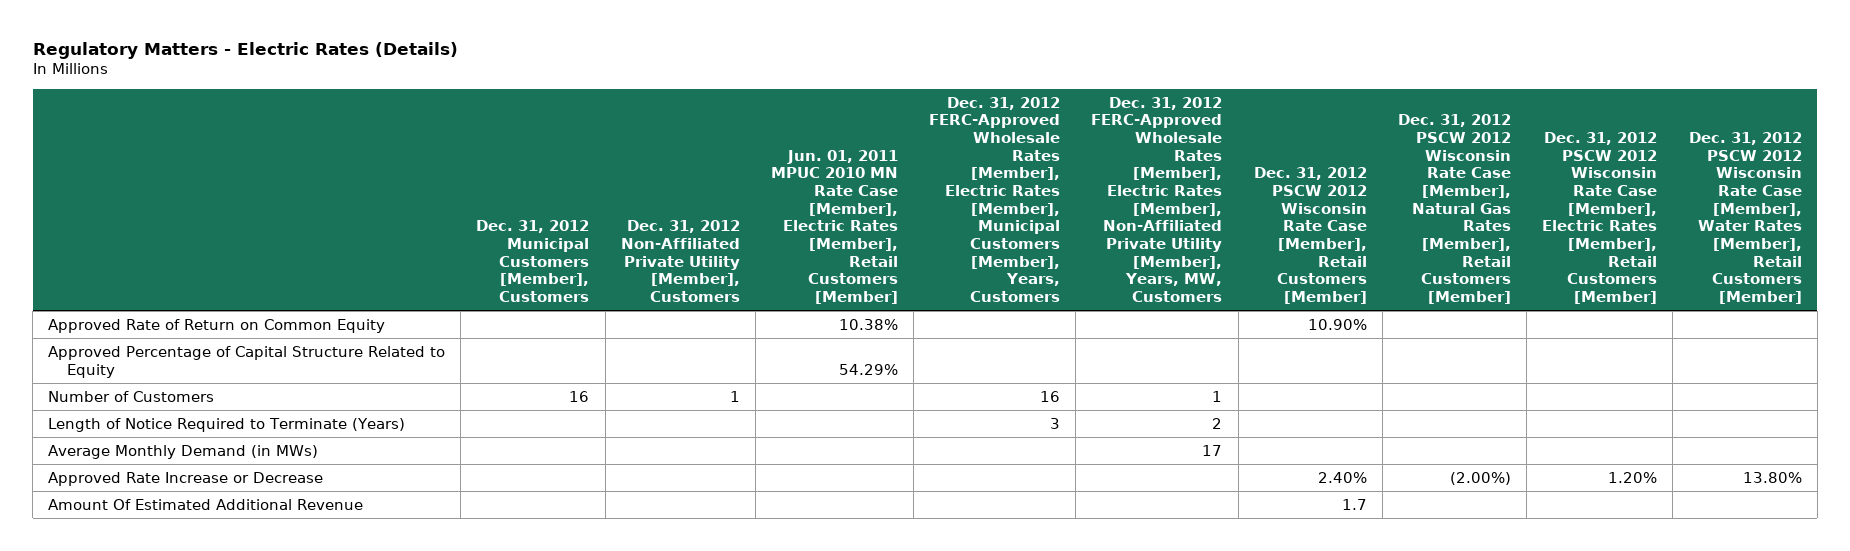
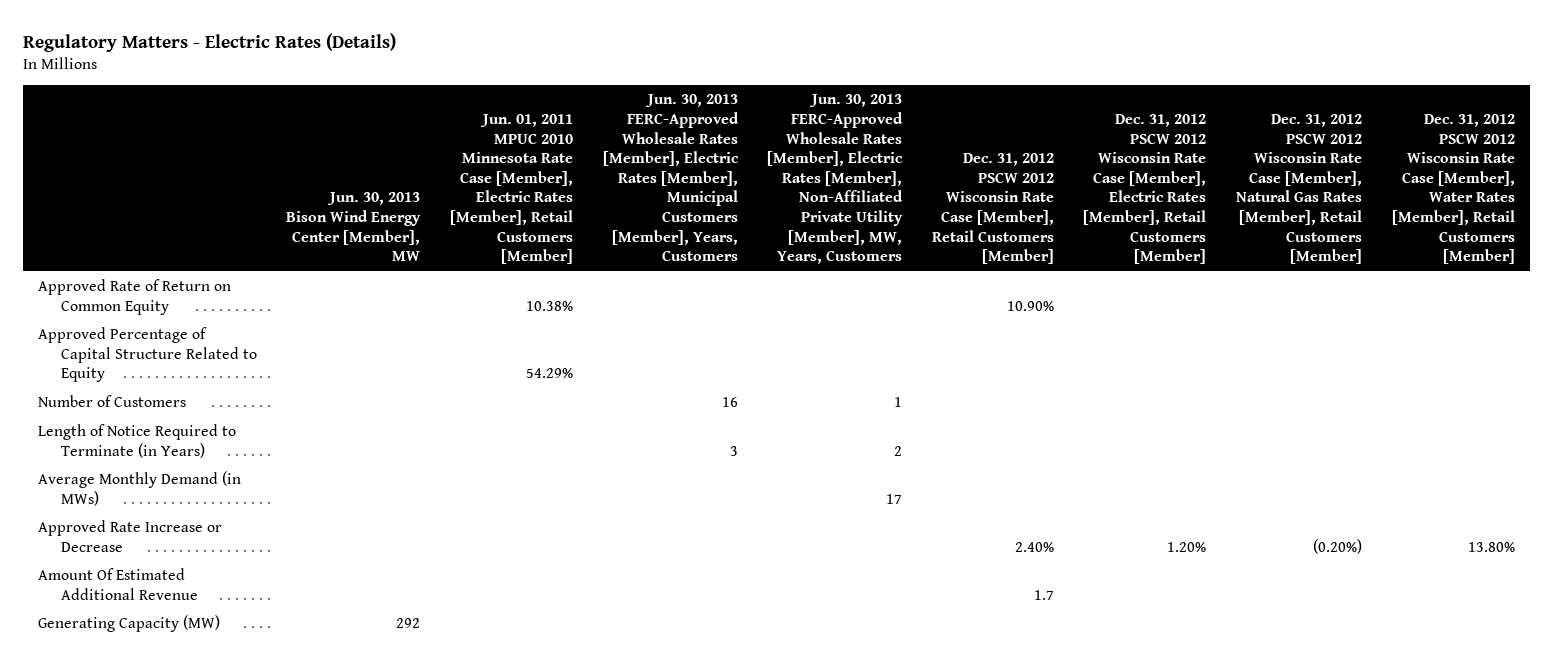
- | Dec. 31, 2012 Municipal Customers [Member], Customers | Dec. 31, 2012 Non-Affiliated Private Utility [Member], Customers | Jun. 01, 2011 MPUC 2010 MN Rate Case [Member], Electric Rates [Member], Retail Customers [Member] | Dec. 31, 2012 FERC-Approved Wholesale Rates [Member], Electric Rates [Member], Municipal Customers [Member], Years, Customers | Dec. 31, 2012 FERC-Approved Wholesale Rates [Member], Electric Rates [Member], Non-Affiliated Private Utility [Member], Years, MW, Customers | Dec. 31, 2012 PSCW 2012 Wisconsin Rate Case [Member], Retail Customers [Member] | Dec. 31, 2012 PSCW 2012 Wisconsin Rate Case [Member], Natural Gas Rates [Member], Retail Customers [Member] | Dec. 31, 2012 PSCW 2012 Wisconsin Rate Case [Member], Electric Rates [Member], Retail Customers [Member] | Dec. 31, 2012 PSCW 2012 Wisconsin Rate Case [Member], Water Rates [Member], Retail Customers [Member]
+ | Jun. 30, 2013 Bison Wind Energy Center [Member], MW | Jun. 01, 2011 MPUC 2010 Minnesota Rate Case [Member], Electric Rates [Member], Retail Customers [Member] | Jun. 30, 2013 FERC-Approved Wholesale Rates [Member], Electric Rates [Member], Municipal Customers [Member], Years, Customers | Jun. 30, 2013 FERC-Approved Wholesale Rates [Member], Electric Rates [Member], Non-Affiliated Private Utility [Member], MW, Years, Customers | Dec. 31, 2012 PSCW 2012 Wisconsin Rate Case [Member], Retail Customers [Member] | Dec. 31, 2012 PSCW 2012 Wisconsin Rate Case [Member], Electric Rates [Member], Retail Customers [Member] | Dec. 31, 2012 PSCW 2012 Wisconsin Rate Case [Member], Natural Gas Rates [Member], Retail Customers [Member] | Dec. 31, 2012 PSCW 2012 Wisconsin Rate Case [Member], Water Rates [Member], Retail Customers [Member]
- Length of Notice Required to Terminate (Years) | | | | 3 | 2 | | | |
+ Length of Notice Required to Terminate (in Years) | | | 3 | 2 | | | |
- Approved Rate Increase or Decrease | | | | | | 2.40% | (2.00%) | 1.20% | 13.80%
+ Approved Rate Increase or Decrease | | | | | 2.40% | 1.20% | (0.20%) | 13.80%
+ Generating Capacity (MW) | 292 | | | | | | |

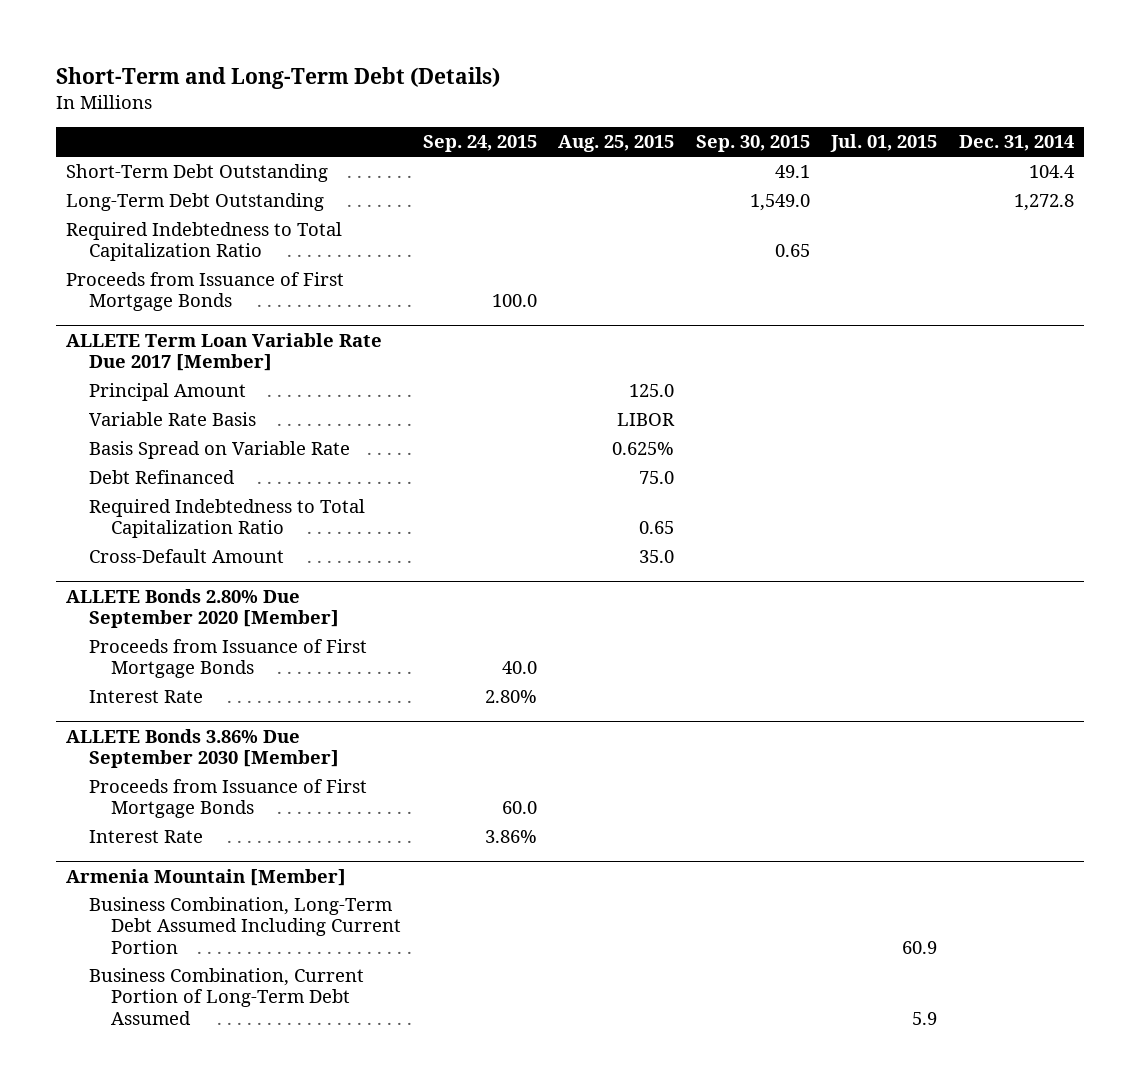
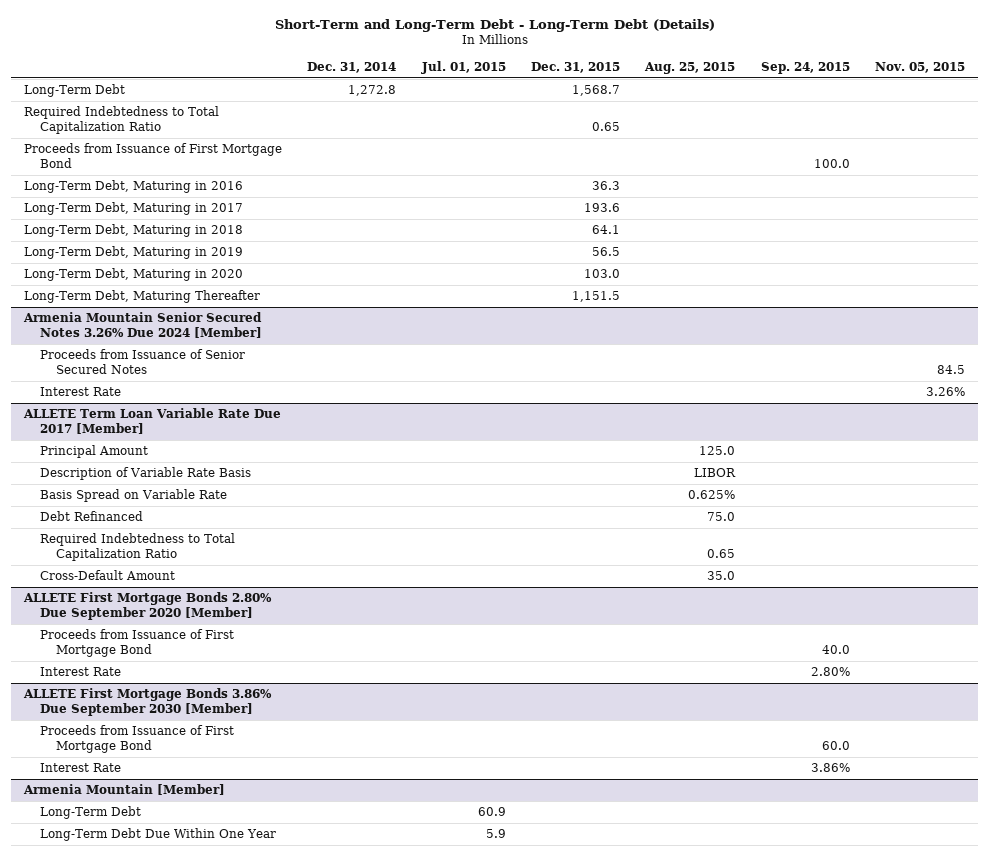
- Short-Term and Long-Term Debt (Details)
+ Short-Term and Long-Term Debt - Long-Term Debt (Details)
- | Sep. 24, 2015 | Aug. 25, 2015 | Sep. 30, 2015 | Jul. 01, 2015 | Dec. 31, 2014
+ | Dec. 31, 2014 | Jul. 01, 2015 | Dec. 31, 2015 | Aug. 25, 2015 | Sep. 24, 2015 | Nov. 05, 2015
- Short-Term Debt Outstanding | | | 49.1 | | 104.4
- Long-Term Debt Outstanding | | | 1,549.0 | | 1,272.8
+ Long-Term Debt | 1,272.8 | | 1,568.7 | | |
- Proceeds from Issuance of First Mortgage Bonds | 100.0 | | | |
+ Proceeds from Issuance of First Mortgage Bond | | | | | 100.0 |
+ Long-Term Debt, Maturing in 2016 | | | 36.3 | | |
+ Long-Term Debt, Maturing in 2017 | | | 193.6 | | |
+ Long-Term Debt, Maturing in 2018 | | | 64.1 | | |
+ Long-Term Debt, Maturing in 2019 | | | 56.5 | | |
+ Long-Term Debt, Maturing in 2020 | | | 103.0 | | |
+ Long-Term Debt, Maturing Thereafter | | | 1,151.5 | | |
+ Armenia Mountain Senior Secured Notes 3.26% Due 2024 [Member]
+ Proceeds from Issuance of Senior Secured Notes | | | | | | 84.5
+ Interest Rate | | | | | | 3.26%
@ ALLETE Term Loan Variable Rate Due 2017 [Member]
- Variable Rate Basis | | LIBOR | | |
+ Description of Variable Rate Basis | | | | LIBOR | |
- ALLETE Bonds 2.80% Due September 2020 [Member]
- Proceeds from Issuance of First Mortgage Bonds | 40.0 | | | |
+ ALLETE First Mortgage Bonds 2.80% Due September 2020 [Member]
+ Proceeds from Issuance of First Mortgage Bond | | | | | 40.0 |
- ALLETE Bonds 3.86% Due September 2030 [Member]
- Proceeds from Issuance of First Mortgage Bonds | 60.0 | | | |
+ ALLETE First Mortgage Bonds 3.86% Due September 2030 [Member]
+ Proceeds from Issuance of First Mortgage Bond | | | | | 60.0 |
@ Armenia Mountain [Member]
- Business Combination, Long-Term Debt Assumed Including Current Portion | | | | 60.9 |
- Business Combination, Current Portion of Long-Term Debt Assumed | | | | 5.9 |
+ Long-Term Debt | | 60.9 | | | |
+ Long-Term Debt Due Within One Year | | 5.9 | | | |

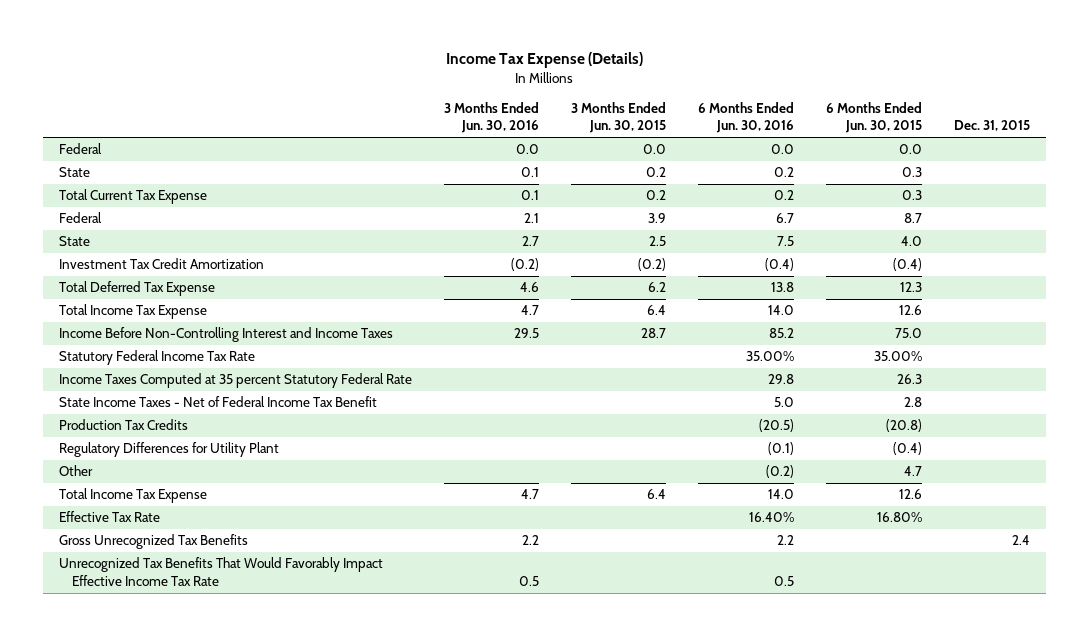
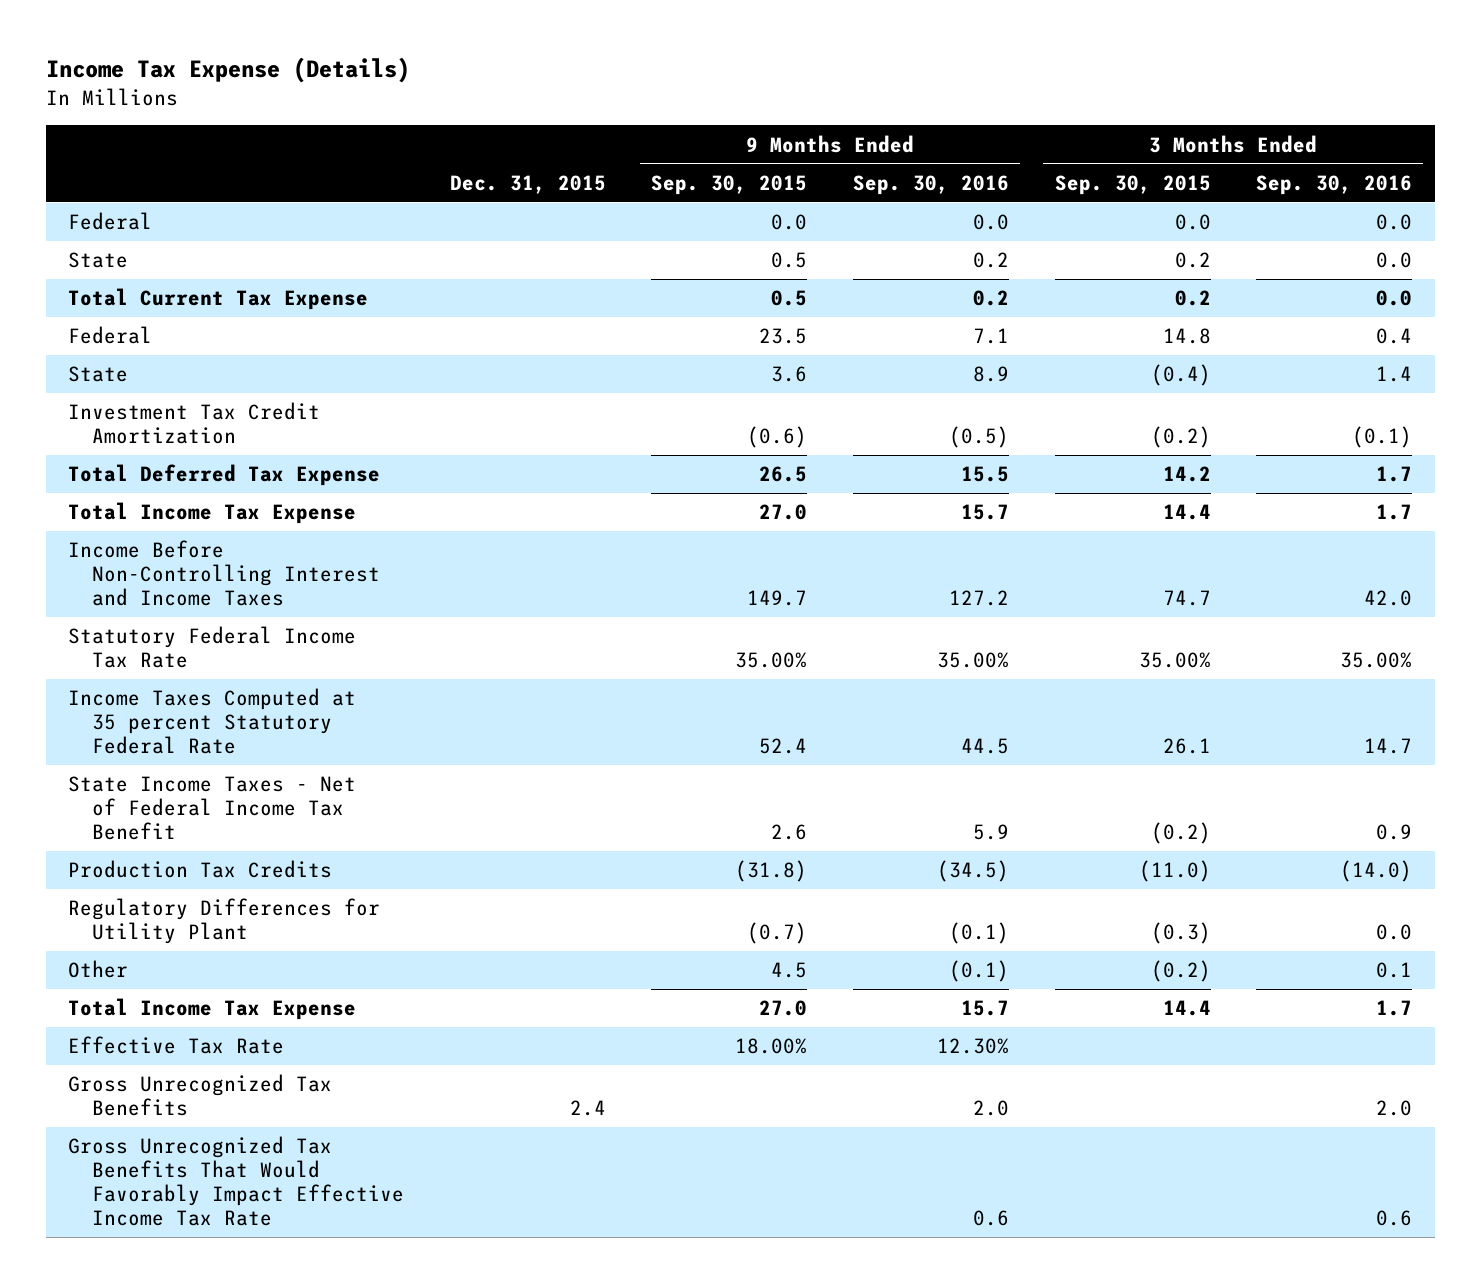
- | 3 Months Ended Jun. 30, 2016 | 3 Months Ended Jun. 30, 2015 | 6 Months Ended Jun. 30, 2016 | 6 Months Ended Jun. 30, 2015 | Dec. 31, 2015
+ | Dec. 31, 2015 | 9 Months Ended Sep. 30, 2015 | 9 Months Ended Sep. 30, 2016 | 3 Months Ended Sep. 30, 2015 | 3 Months Ended Sep. 30, 2016
- Unrecognized Tax Benefits That Would Favorably Impact Effective Income Tax Rate | 0.5 | | 0.5 | |
+ Gross Unrecognized Tax Benefits That Would Favorably Impact Effective Income Tax Rate | | | 0.6 | | 0.6

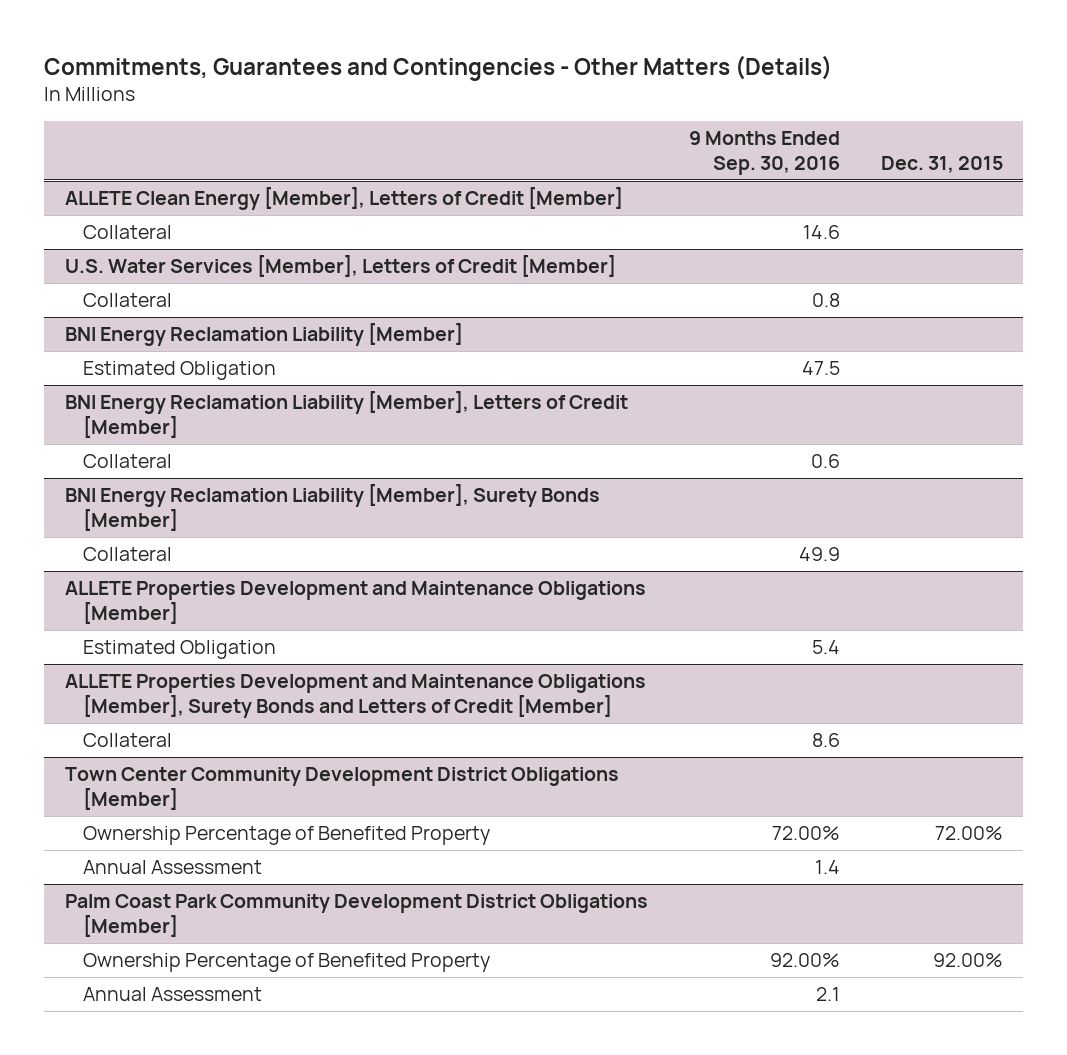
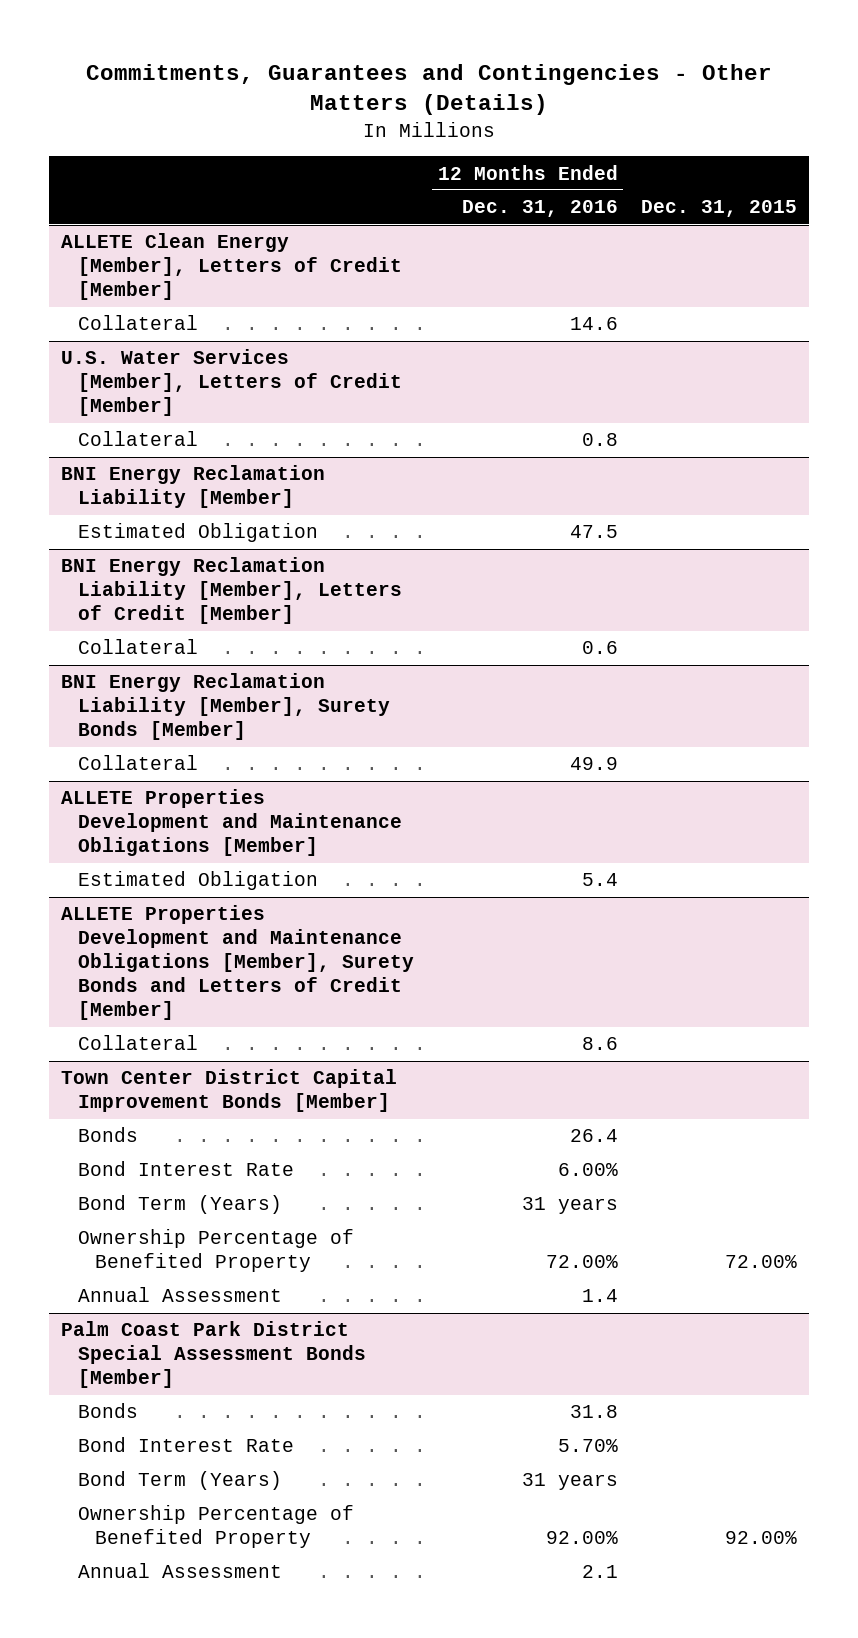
- | 9 Months Ended Sep. 30, 2016 | Dec. 31, 2015
+ | 12 Months Ended Dec. 31, 2016 | Dec. 31, 2015
- Town Center Community Development District Obligations [Member]
+ Town Center District Capital Improvement Bonds [Member]
+ Bonds | 26.4 |
+ Bond Interest Rate | 6.00% |
+ Bond Term (Years) | 31 years |
- Palm Coast Park Community Development District Obligations [Member]
+ Palm Coast Park District Special Assessment Bonds [Member]
+ Bonds | 31.8 |
+ Bond Interest Rate | 5.70% |
+ Bond Term (Years) | 31 years |

